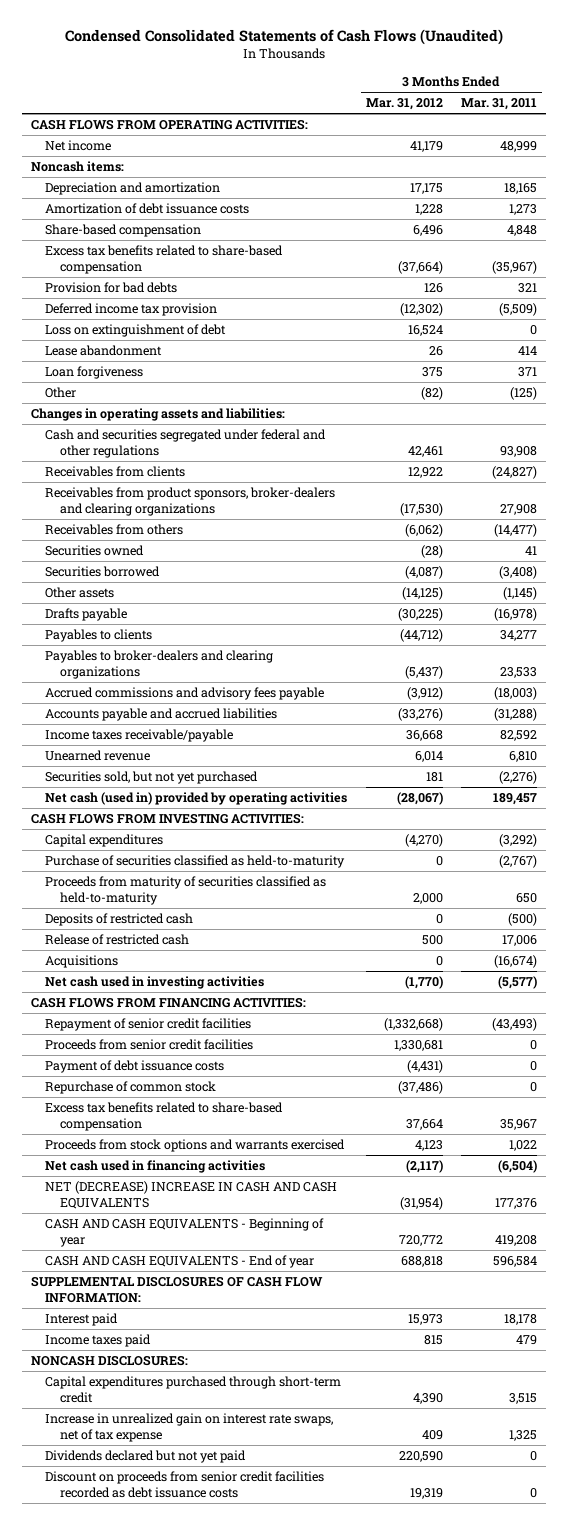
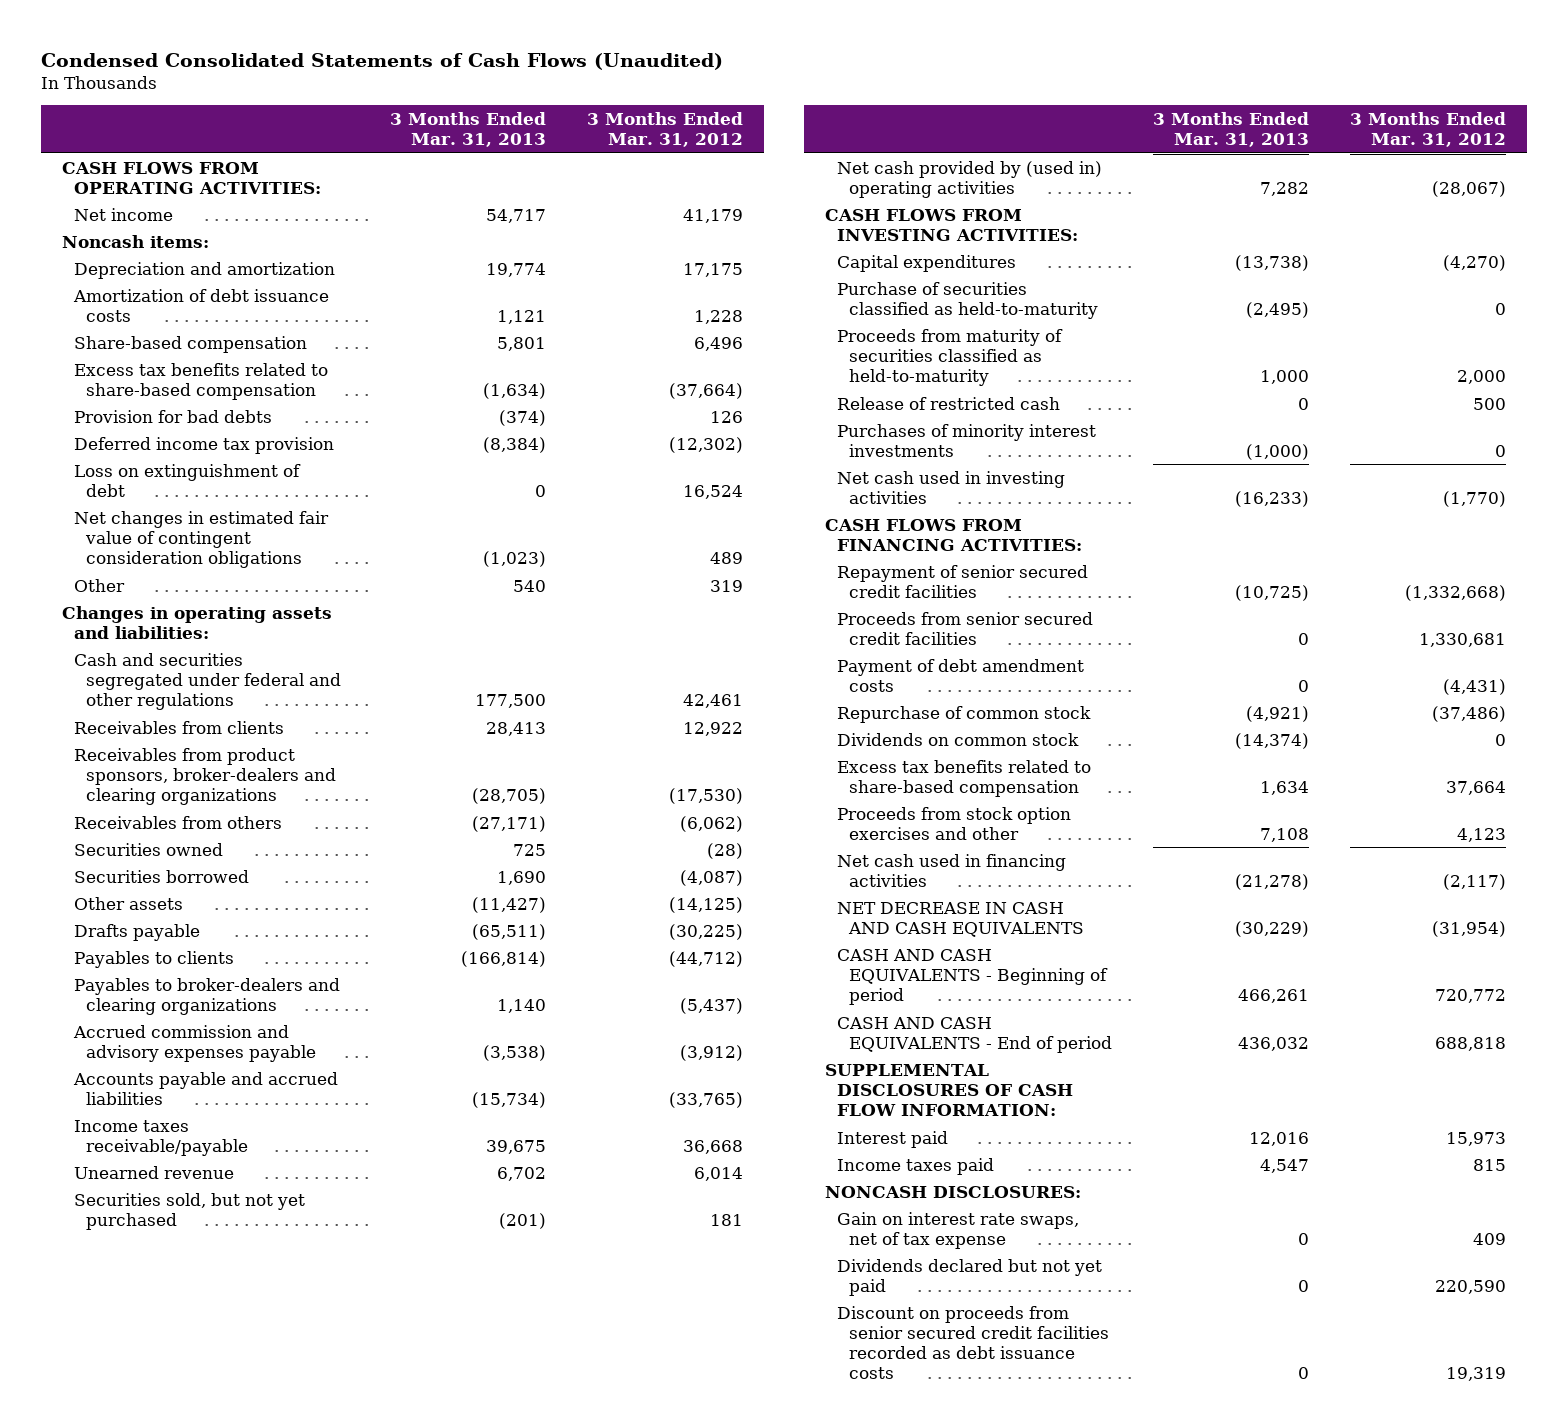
- | 3 Months Ended Mar. 31, 2012 | 3 Months Ended Mar. 31, 2011
+ | 3 Months Ended Mar. 31, 2013 | 3 Months Ended Mar. 31, 2012
- Lease abandonment | 26 | 414
- Loan forgiveness | 375 | 371
- Other | (82) | (125)
+ Net changes in estimated fair value of contingent consideration obligations | (1,023) | 489
+ Other | 540 | 319
- Accrued commissions and advisory fees payable | (3,912) | (18,003)
- Accounts payable and accrued liabilities | (33,276) | (31,288)
+ Accrued commission and advisory expenses payable | (3,538) | (3,912)
+ Accounts payable and accrued liabilities | (15,734) | (33,765)
- Net cash (used in) provided by operating activities | (28,067) | 189,457
+ Net cash provided by (used in) operating activities | 7,282 | (28,067)
- Deposits of restricted cash | 0 | (500)
- Acquisitions | 0 | (16,674)
+ Purchases of minority interest investments | (1,000) | 0
- Repayment of senior credit facilities | (1,332,668) | (43,493)
- Proceeds from senior credit facilities | 1,330,681 | 0
- Payment of debt issuance costs | (4,431) | 0
+ Repayment of senior secured credit facilities | (10,725) | (1,332,668)
+ Proceeds from senior secured credit facilities | 0 | 1,330,681
+ Payment of debt amendment costs | 0 | (4,431)
+ Dividends on common stock | (14,374) | 0
- Proceeds from stock options and warrants exercised | 4,123 | 1,022
+ Proceeds from stock option exercises and other | 7,108 | 4,123
- NET (DECREASE) INCREASE IN CASH AND CASH EQUIVALENTS | (31,954) | 177,376
- CASH AND CASH EQUIVALENTS - Beginning of year | 720,772 | 419,208
- CASH AND CASH EQUIVALENTS - End of year | 688,818 | 596,584
+ NET DECREASE IN CASH AND CASH EQUIVALENTS | (30,229) | (31,954)
+ CASH AND CASH EQUIVALENTS - Beginning of period | 466,261 | 720,772
+ CASH AND CASH EQUIVALENTS - End of period | 436,032 | 688,818
- Capital expenditures purchased through short-term credit | 4,390 | 3,515
- Increase in unrealized gain on interest rate swaps, net of tax expense | 409 | 1,325
+ Gain on interest rate swaps, net of tax expense | 0 | 409
- Discount on proceeds from senior credit facilities recorded as debt issuance costs | 19,319 | 0
+ Discount on proceeds from senior secured credit facilities recorded as debt issuance costs | 0 | 19,319

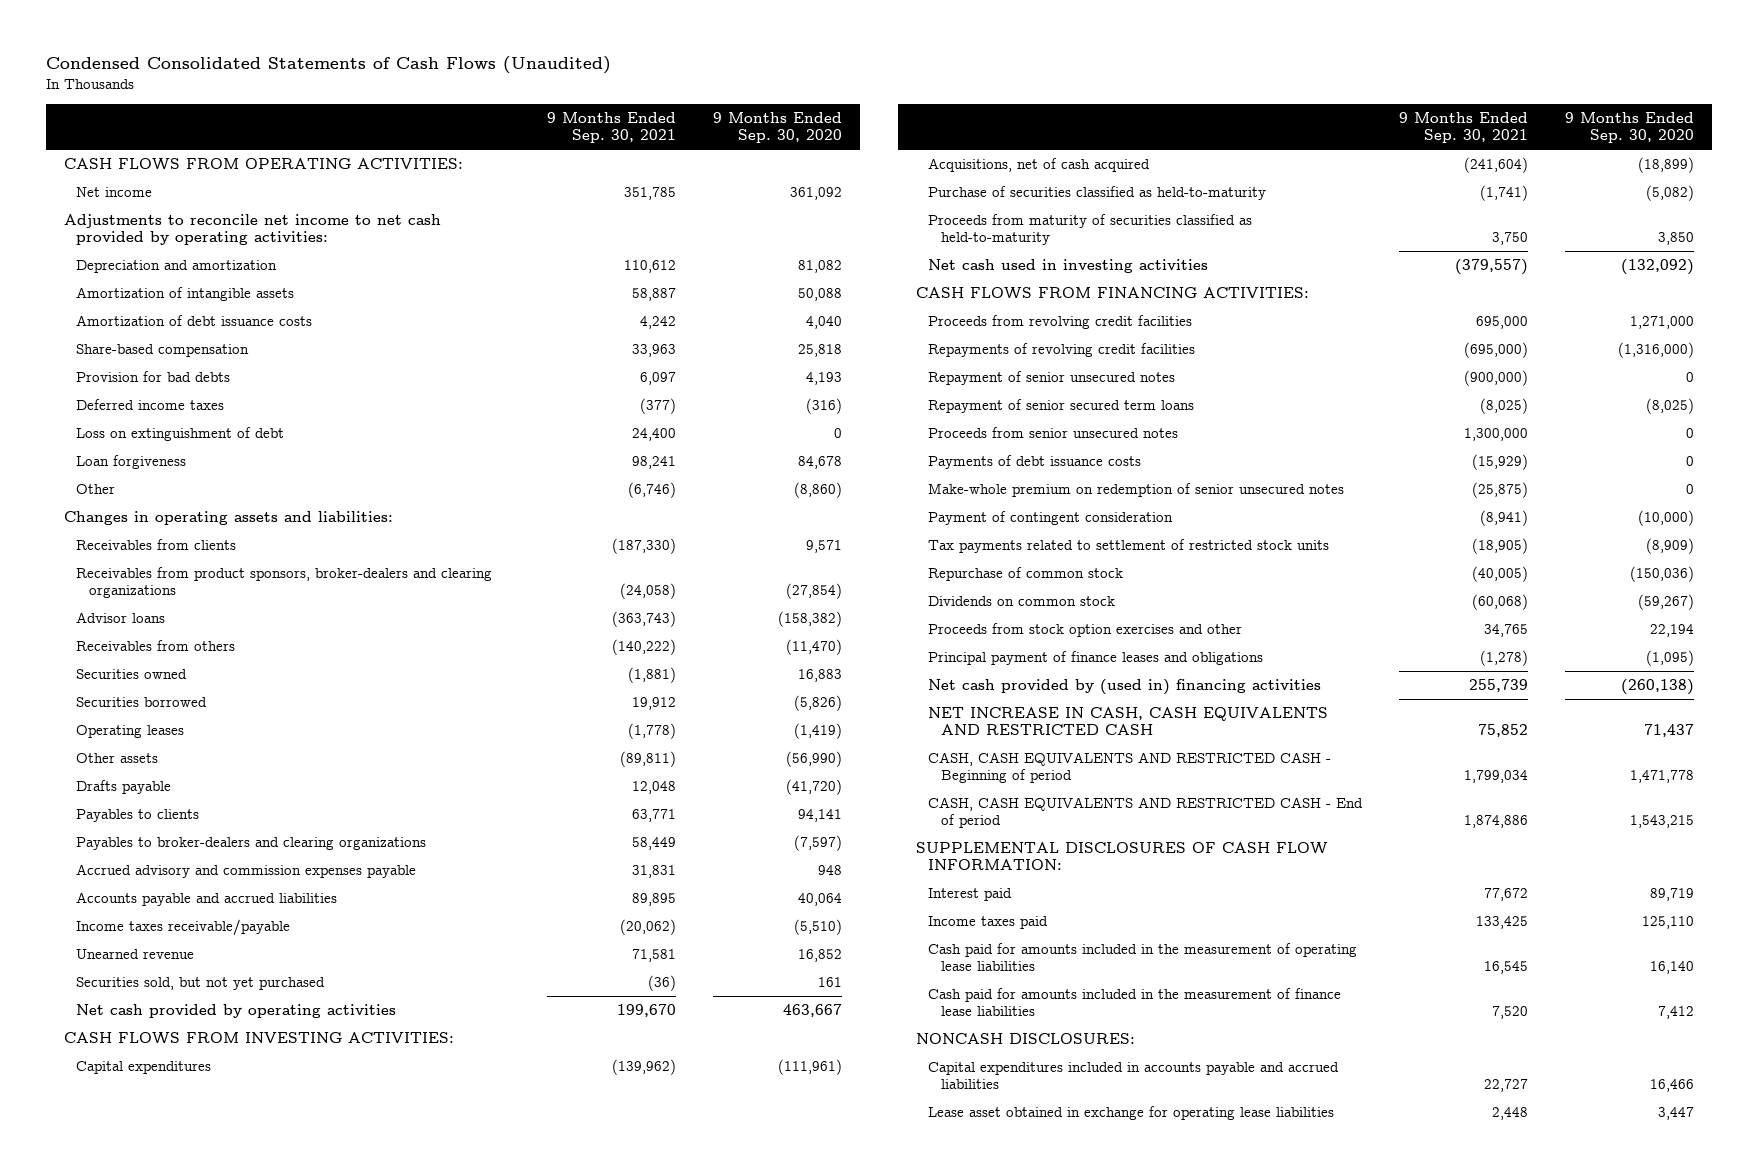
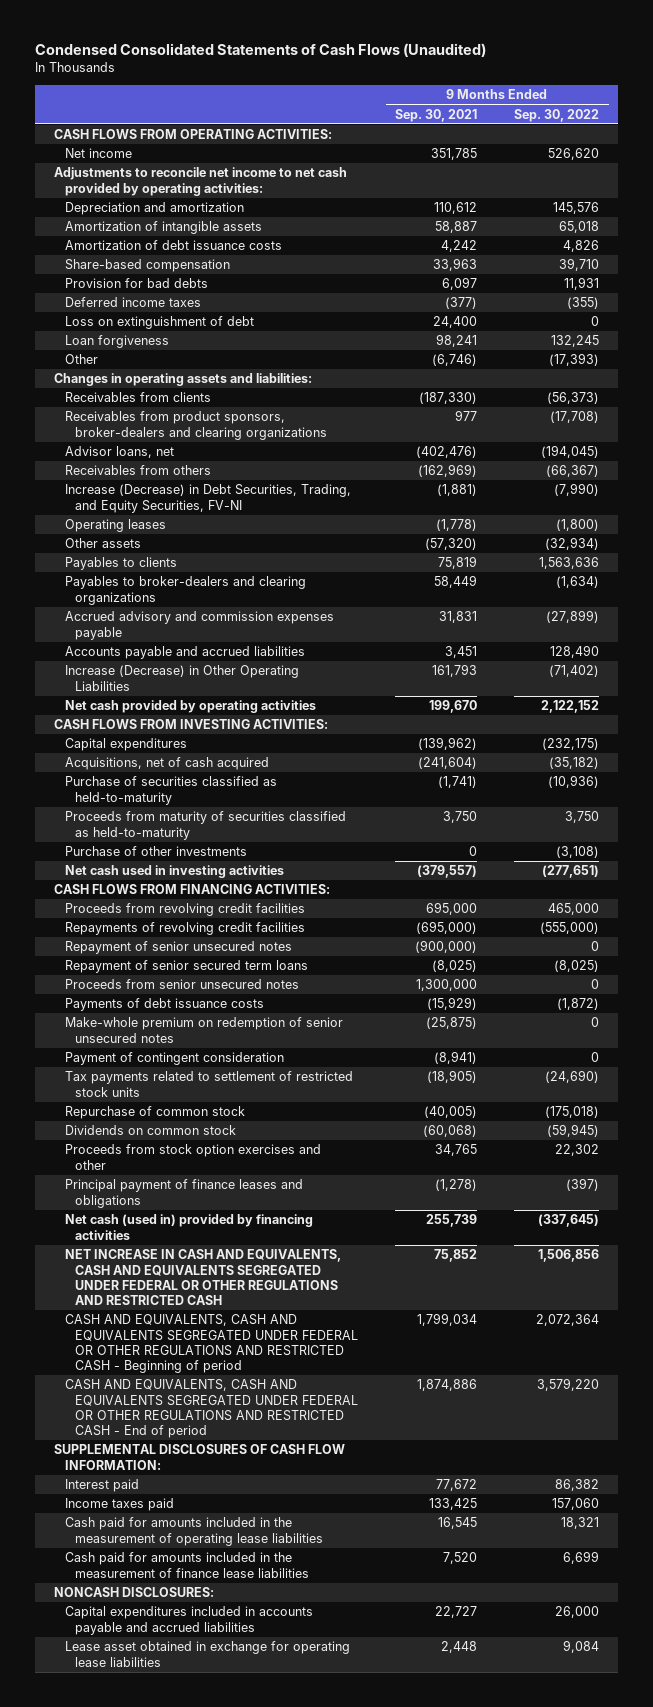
- | 9 Months Ended Sep. 30, 2021 | 9 Months Ended Sep. 30, 2020
+ | 9 Months Ended Sep. 30, 2021 | 9 Months Ended Sep. 30, 2022
- Receivables from product sponsors, broker-dealers and clearing organizations | (24,058) | (27,854)
- Advisor loans | (363,743) | (158,382)
- Receivables from others | (140,222) | (11,470)
- Securities owned | (1,881) | 16,883
- Securities borrowed | 19,912 | (5,826)
+ Receivables from product sponsors, broker-dealers and clearing organizations | 977 | (17,708)
+ Advisor loans, net | (402,476) | (194,045)
+ Receivables from others | (162,969) | (66,367)
+ Increase (Decrease) in Debt Securities, Trading, and Equity Securities, FV-NI | (1,881) | (7,990)
- Other assets | (89,811) | (56,990)
- Drafts payable | 12,048 | (41,720)
- Payables to clients | 63,771 | 94,141
+ Other assets | (57,320) | (32,934)
+ Payables to clients | 75,819 | 1,563,636
- Accounts payable and accrued liabilities | 89,895 | 40,064
- Income taxes receivable/payable | (20,062) | (5,510)
- Unearned revenue | 71,581 | 16,852
- Securities sold, but not yet purchased | (36) | 161
+ Accounts payable and accrued liabilities | 3,451 | 128,490
+ Increase (Decrease) in Other Operating Liabilities | 161,793 | (71,402)
+ Purchase of other investments | 0 | (3,108)
- Net cash provided by (used in) financing activities | 255,739 | (260,138)
- NET INCREASE IN CASH, CASH EQUIVALENTS AND RESTRICTED CASH | 75,852 | 71,437
- CASH, CASH EQUIVALENTS AND RESTRICTED CASH - Beginning of period | 1,799,034 | 1,471,778
- CASH, CASH EQUIVALENTS AND RESTRICTED CASH - End of period | 1,874,886 | 1,543,215
+ Net cash (used in) provided by financing activities | 255,739 | (337,645)
+ NET INCREASE IN CASH AND EQUIVALENTS, CASH AND EQUIVALENTS SEGREGATED UNDER FEDERAL OR OTHER REGULATIONS AND RESTRICTED CASH | 75,852 | 1,506,856
+ CASH AND EQUIVALENTS, CASH AND EQUIVALENTS SEGREGATED UNDER FEDERAL OR OTHER REGULATIONS AND RESTRICTED CASH - Beginning of period | 1,799,034 | 2,072,364
+ CASH AND EQUIVALENTS, CASH AND EQUIVALENTS SEGREGATED UNDER FEDERAL OR OTHER REGULATIONS AND RESTRICTED CASH - End of period | 1,874,886 | 3,579,220

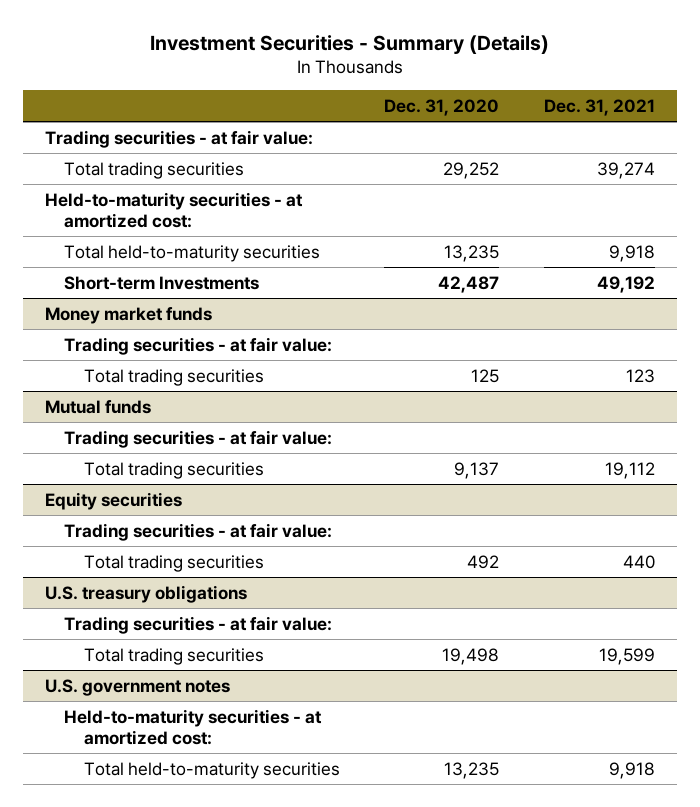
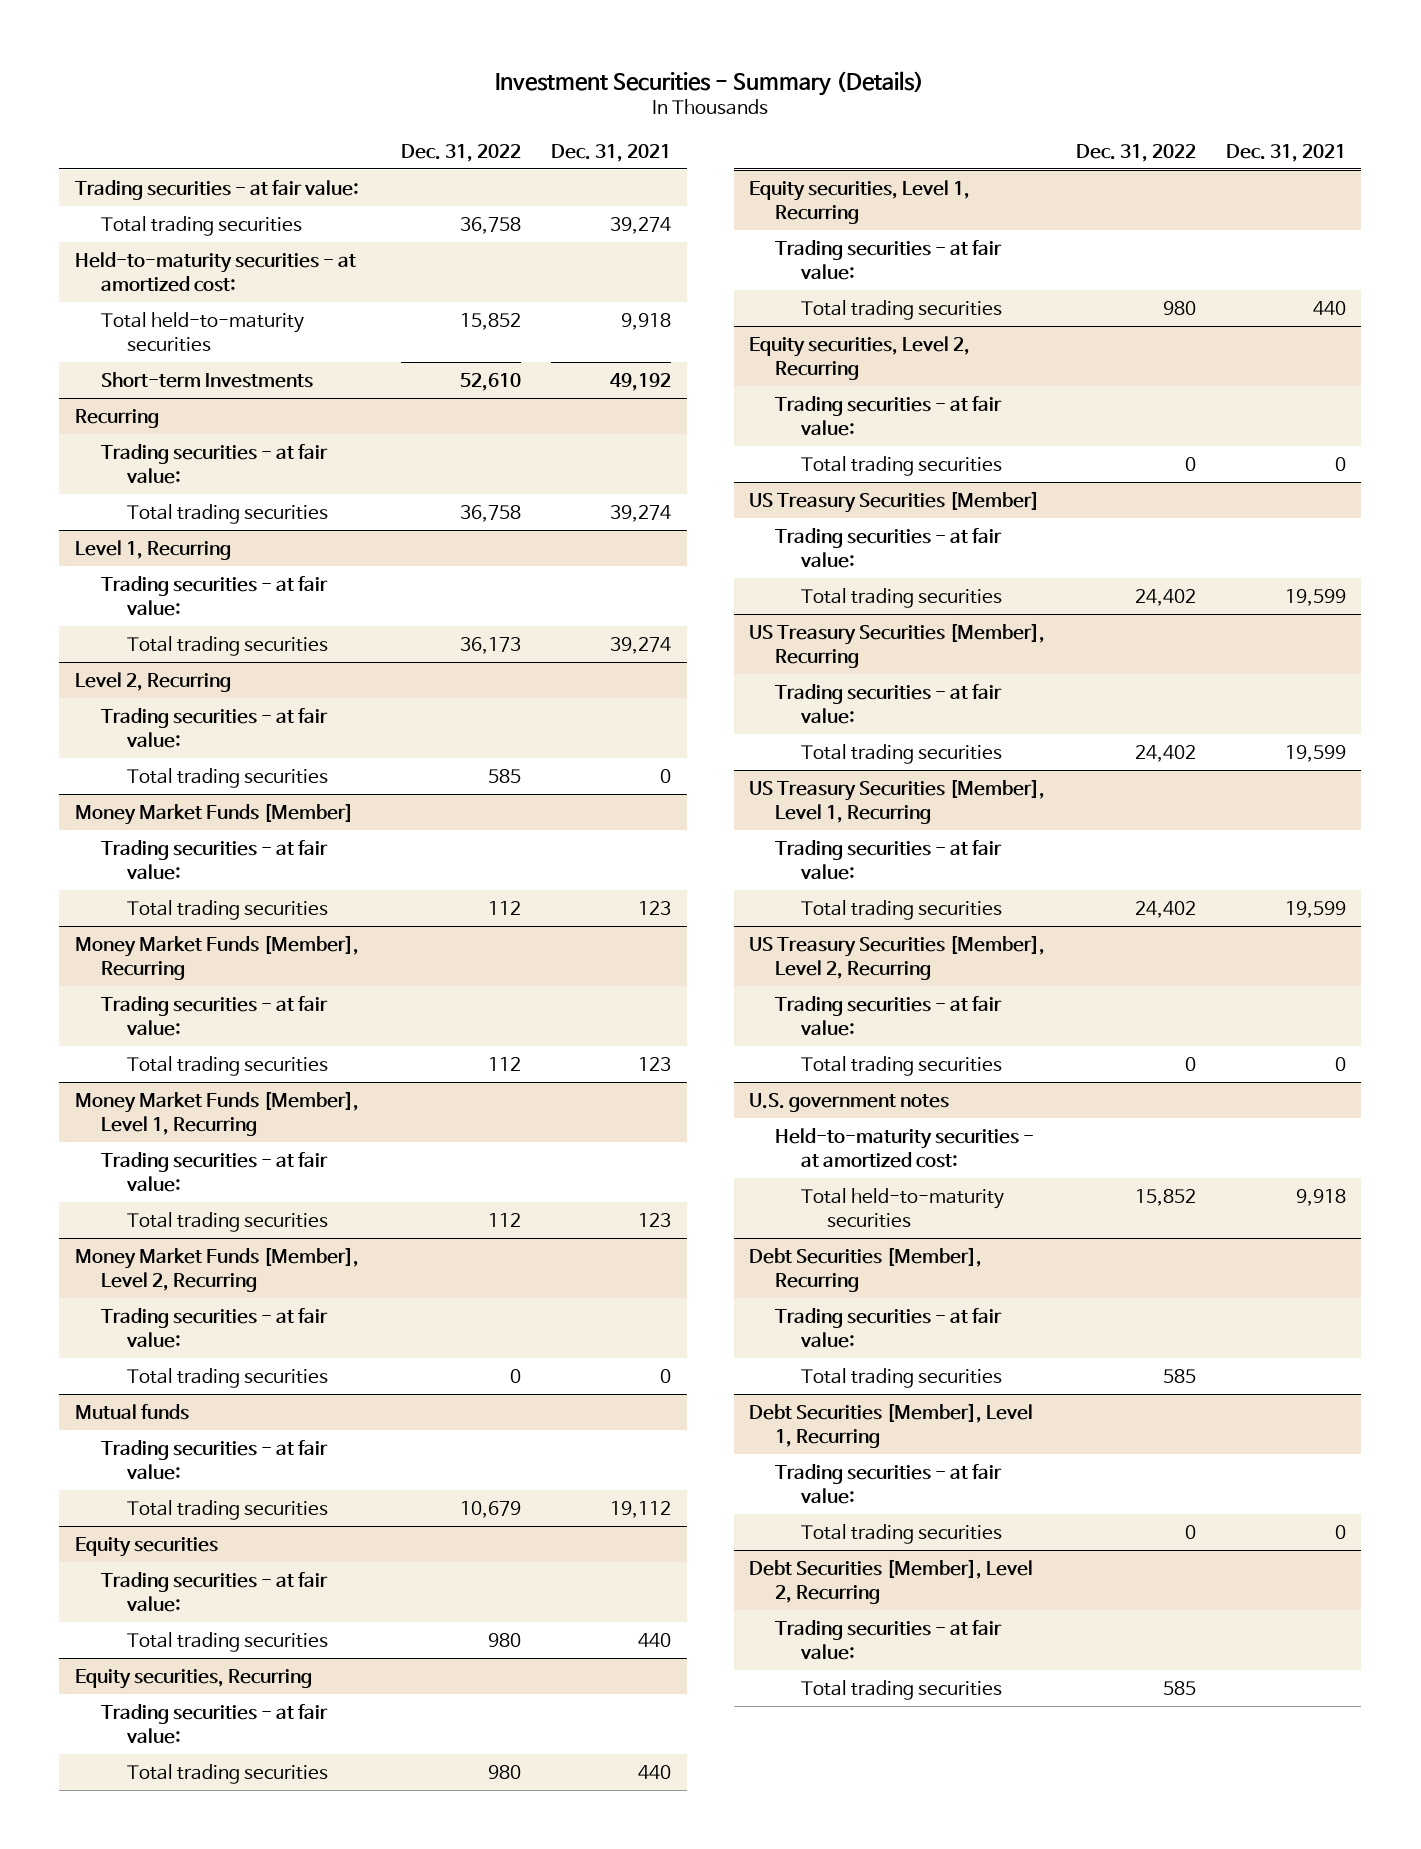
- | Dec. 31, 2020 | Dec. 31, 2021
+ | Dec. 31, 2022 | Dec. 31, 2021
- Money market funds
+ Recurring
+ Total trading securities | 36,758 | 39,274
+ Level 1, Recurring
+ Trading securities - at fair value:
+ Total trading securities | 36,173 | 39,274
+ Level 2, Recurring
+ Trading securities - at fair value:
+ Total trading securities | 585 | 0
+ Money Market Funds [Member]
+ Trading securities - at fair value:
+ Money Market Funds [Member], Recurring
+ Trading securities - at fair value:
+ Total trading securities | 112 | 123
+ Money Market Funds [Member], Level 1, Recurring
+ Trading securities - at fair value:
+ Total trading securities | 112 | 123
+ Money Market Funds [Member], Level 2, Recurring
+ Trading securities - at fair value:
+ Total trading securities | 0 | 0
- U.S. treasury obligations
+ Equity securities, Recurring
+ Total trading securities | 980 | 440
+ Equity securities, Level 1, Recurring
+ Trading securities - at fair value:
+ Total trading securities | 980 | 440
+ Equity securities, Level 2, Recurring
+ Trading securities - at fair value:
+ Total trading securities | 0 | 0
+ US Treasury Securities [Member]
+ Trading securities - at fair value:
+ US Treasury Securities [Member], Recurring
+ Trading securities - at fair value:
+ Total trading securities | 24,402 | 19,599
+ US Treasury Securities [Member], Level 1, Recurring
+ Trading securities - at fair value:
+ Total trading securities | 24,402 | 19,599
+ US Treasury Securities [Member], Level 2, Recurring
+ Trading securities - at fair value:
+ Total trading securities | 0 | 0
+ Debt Securities [Member], Recurring
+ Trading securities - at fair value:
+ Total trading securities | 585 |
+ Debt Securities [Member], Level 1, Recurring
+ Trading securities - at fair value:
+ Total trading securities | 0 | 0
+ Debt Securities [Member], Level 2, Recurring
+ Trading securities - at fair value:
+ Total trading securities | 585 |

